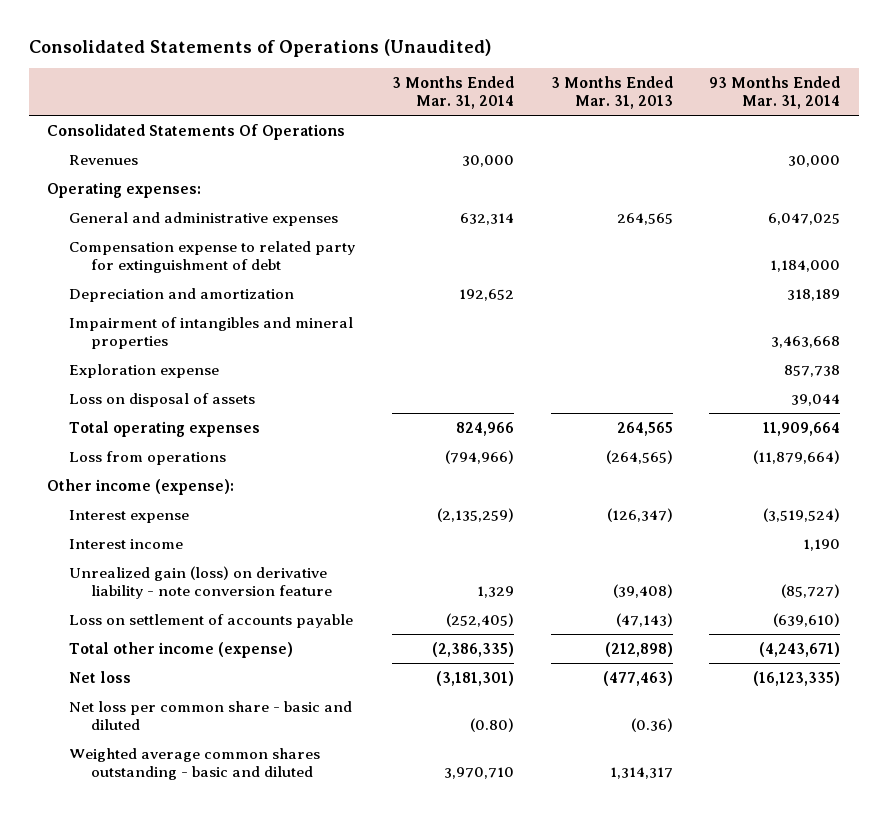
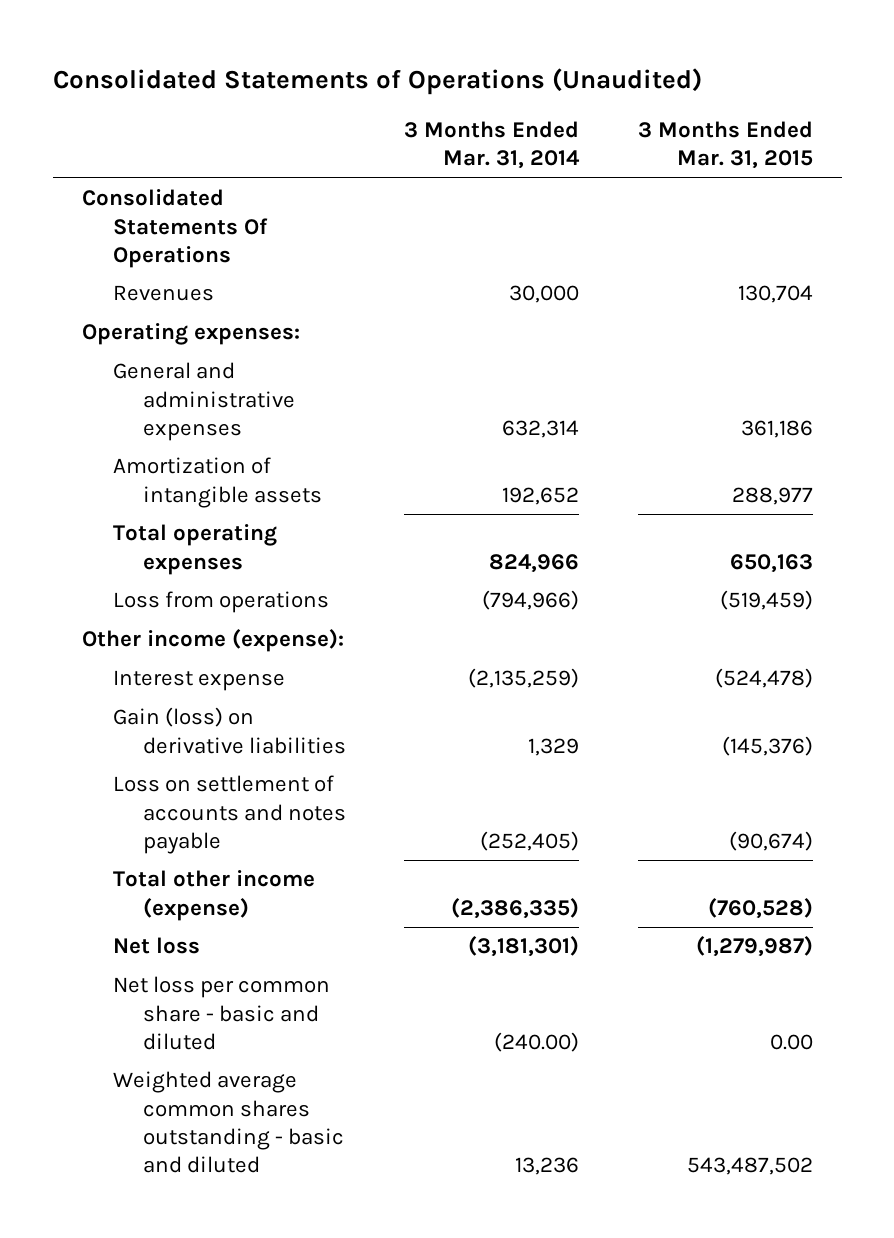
- | 3 Months Ended Mar. 31, 2014 | 3 Months Ended Mar. 31, 2013 | 93 Months Ended Mar. 31, 2014
+ | 3 Months Ended Mar. 31, 2014 | 3 Months Ended Mar. 31, 2015
- Compensation expense to related party for extinguishment of debt | | | 1,184,000
- Depreciation and amortization | 192,652 | | 318,189
- Impairment of intangibles and mineral properties | | | 3,463,668
- Exploration expense | | | 857,738
- Loss on disposal of assets | | | 39,044
+ Amortization of intangible assets | 192,652 | 288,977
- Interest income | | | 1,190
- Unrealized gain (loss) on derivative liability - note conversion feature | 1,329 | (39,408) | (85,727)
- Loss on settlement of accounts payable | (252,405) | (47,143) | (639,610)
+ Gain (loss) on derivative liabilities | 1,329 | (145,376)
+ Loss on settlement of accounts and notes payable | (252,405) | (90,674)
- Net loss per common share - basic and diluted | (0.80) | (0.36) |
- Weighted average common shares outstanding - basic and diluted | 3,970,710 | 1,314,317 |
+ Net loss per common share - basic and diluted | (240.00) | 0.00
+ Weighted average common shares outstanding - basic and diluted | 13,236 | 543,487,502

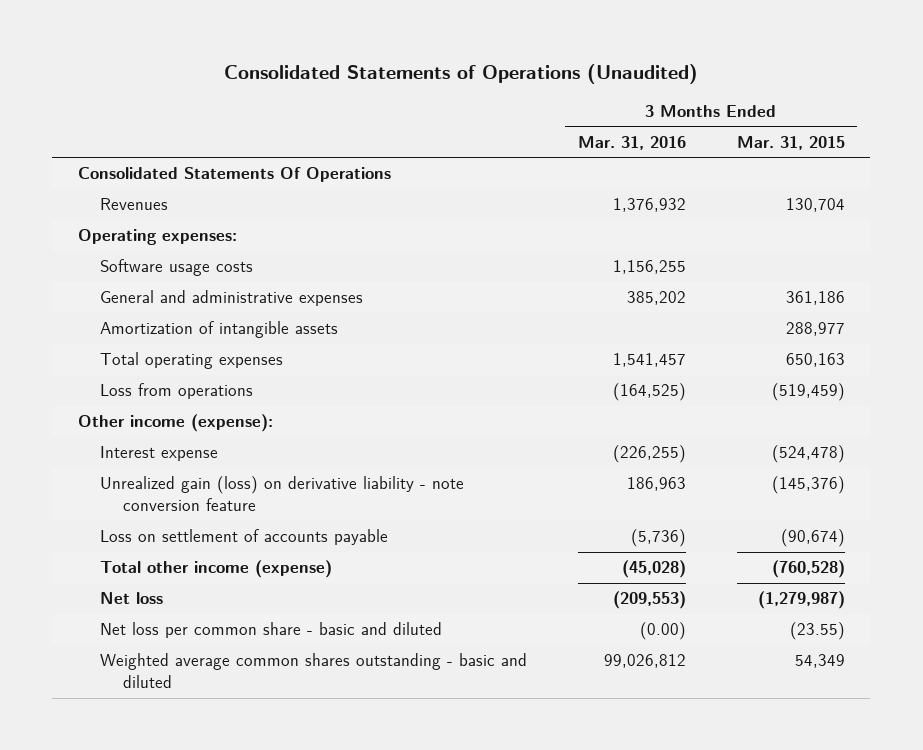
- | 3 Months Ended Mar. 31, 2014 | 3 Months Ended Mar. 31, 2015
+ | 3 Months Ended Mar. 31, 2016 | 3 Months Ended Mar. 31, 2015
+ Software usage costs | 1,156,255 |
- Gain (loss) on derivative liabilities | 1,329 | (145,376)
- Loss on settlement of accounts and notes payable | (252,405) | (90,674)
+ Unrealized gain (loss) on derivative liability - note conversion feature | 186,963 | (145,376)
+ Loss on settlement of accounts payable | (5,736) | (90,674)
- Net loss per common share - basic and diluted | (240.00) | 0.00
- Weighted average common shares outstanding - basic and diluted | 13,236 | 543,487,502
+ Net loss per common share - basic and diluted | (0.00) | (23.55)
+ Weighted average common shares outstanding - basic and diluted | 99,026,812 | 54,349

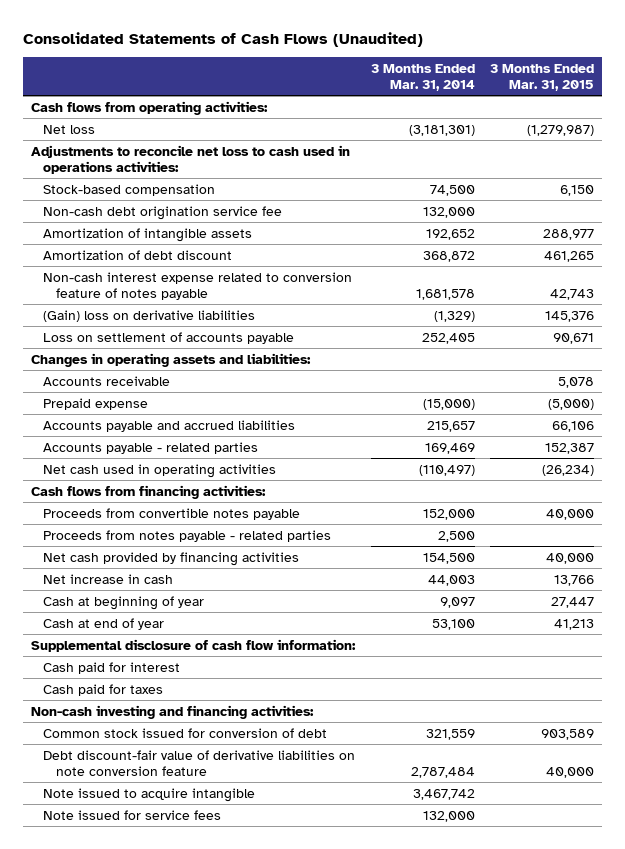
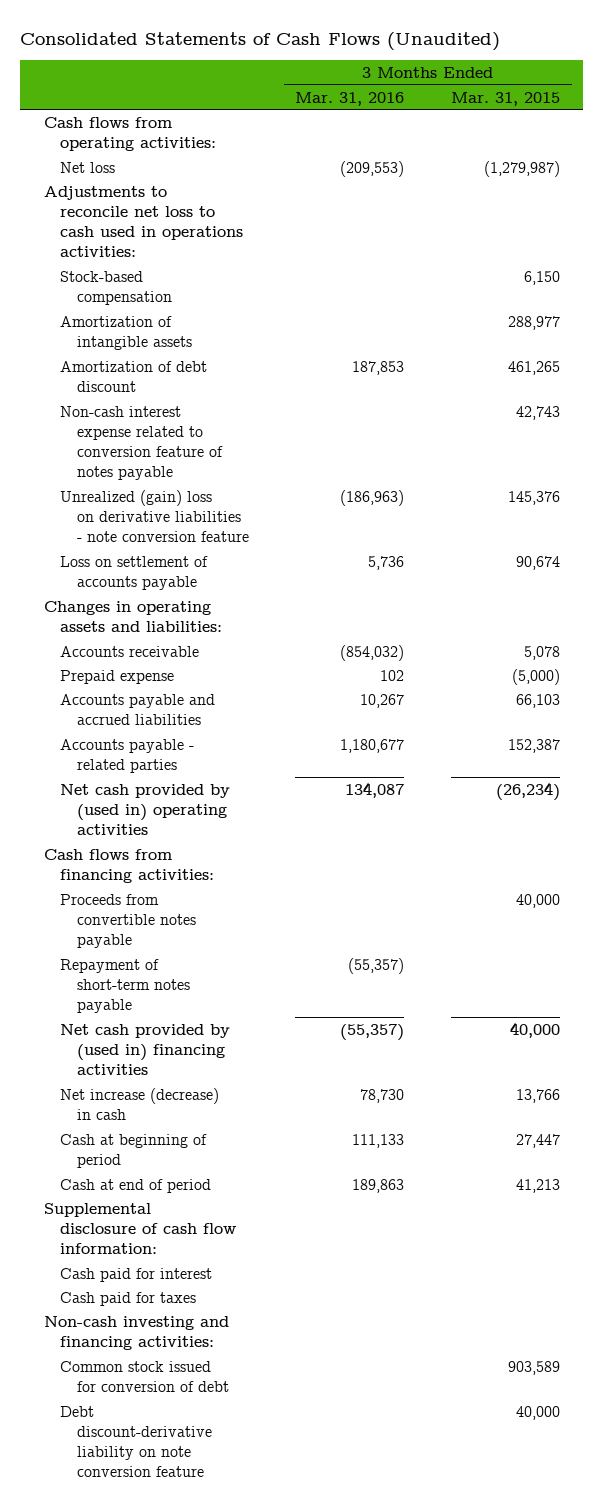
- | 3 Months Ended Mar. 31, 2014 | 3 Months Ended Mar. 31, 2015
+ | 3 Months Ended Mar. 31, 2016 | 3 Months Ended Mar. 31, 2015
- Non-cash debt origination service fee | 132,000 |
- (Gain) loss on derivative liabilities | (1,329) | 145,376
- Loss on settlement of accounts payable | 252,405 | 90,671
+ Unrealized (gain) loss on derivative liabilities - note conversion feature | (186,963) | 145,376
+ Loss on settlement of accounts payable | 5,736 | 90,674
- Accounts payable and accrued liabilities | 215,657 | 66,106
+ Accounts payable and accrued liabilities | 10,267 | 66,103
- Net cash used in operating activities | (110,497) | (26,234)
+ Net cash provided by (used in) operating activities | 134,087 | (26,234)
- Proceeds from notes payable - related parties | 2,500 |
- Net cash provided by financing activities | 154,500 | 40,000
- Net increase in cash | 44,003 | 13,766
- Cash at beginning of year | 9,097 | 27,447
- Cash at end of year | 53,100 | 41,213
+ Repayment of short-term notes payable | (55,357) |
+ Net cash provided by (used in) financing activities | (55,357) | 40,000
+ Net increase (decrease) in cash | 78,730 | 13,766
+ Cash at beginning of period | 111,133 | 27,447
+ Cash at end of period | 189,863 | 41,213
- Debt discount-fair value of derivative liabilities on note conversion feature | 2,787,484 | 40,000
- Note issued to acquire intangible | 3,467,742 |
- Note issued for service fees | 132,000 |
+ Debt discount-derivative liability on note conversion feature | | 40,000

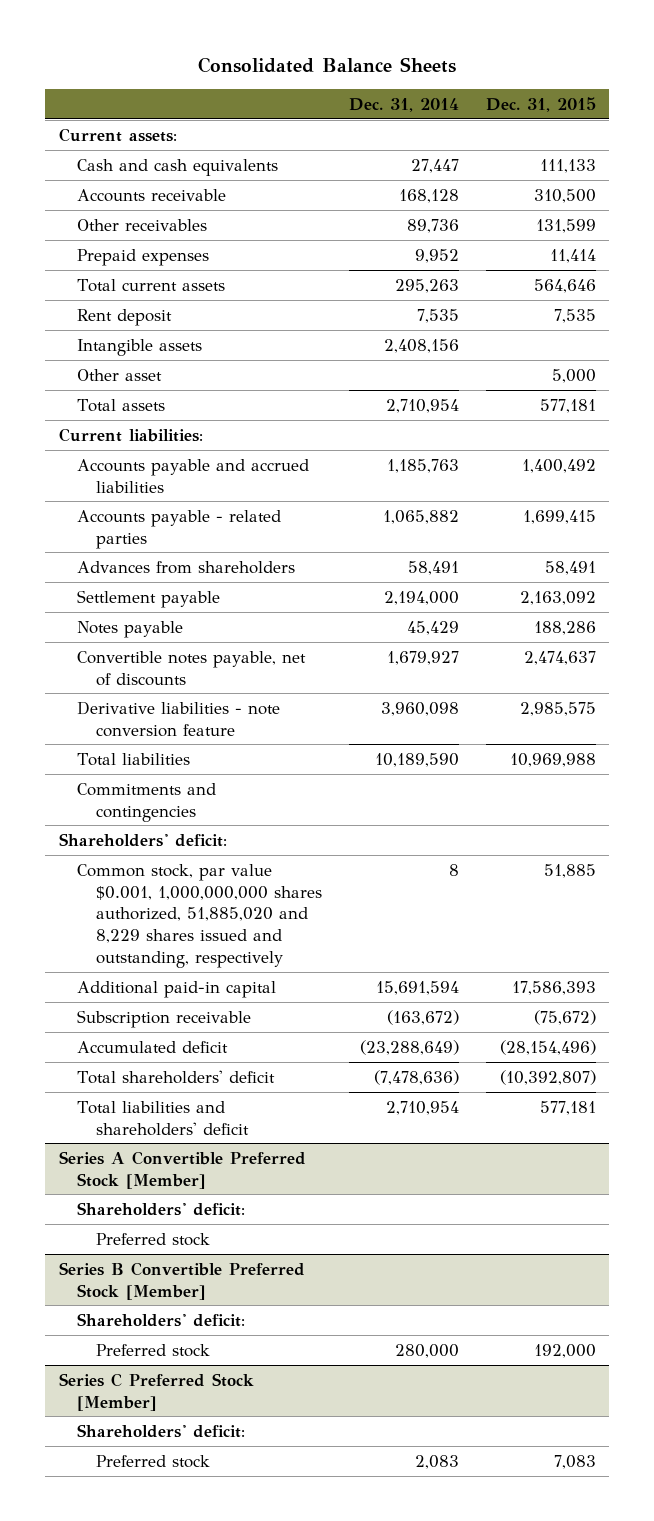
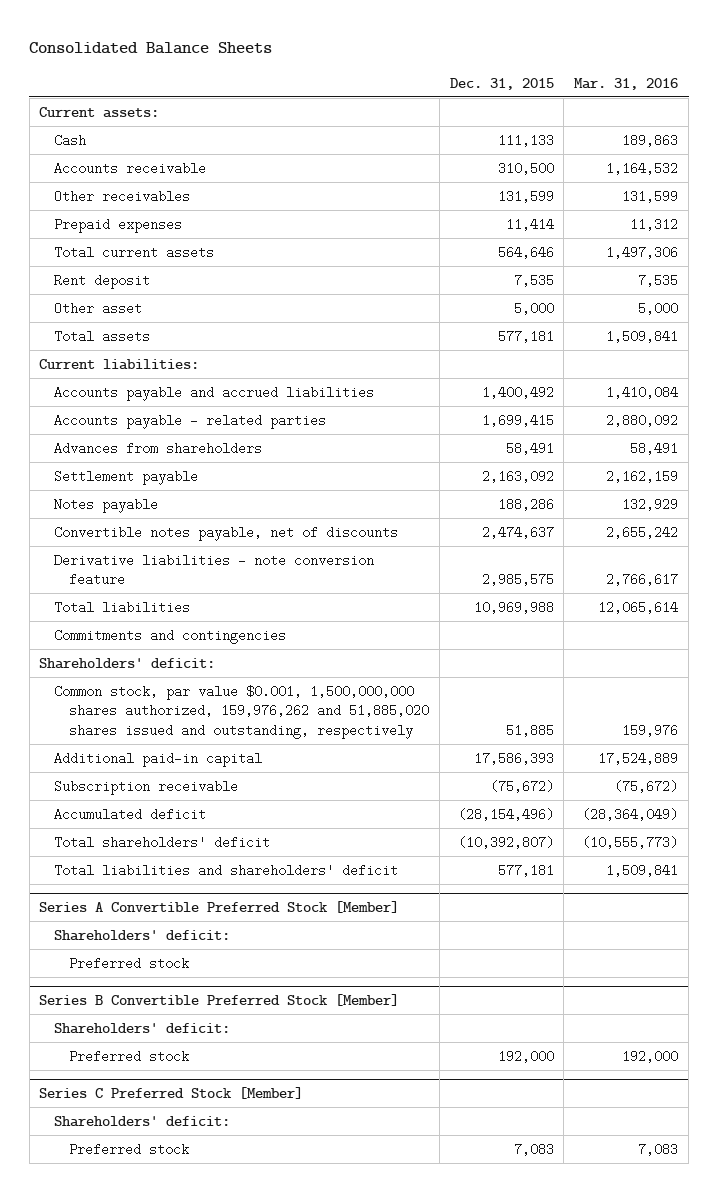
- | Dec. 31, 2014 | Dec. 31, 2015
+ | Dec. 31, 2015 | Mar. 31, 2016
- Cash and cash equivalents | 27,447 | 111,133
+ Cash | 111,133 | 189,863
- Intangible assets | 2,408,156 |
- Common stock, par value $0.001, 1,000,000,000 shares authorized, 51,885,020 and 8,229 shares issued and outstanding, respectively | 8 | 51,885
+ Common stock, par value $0.001, 1,500,000,000 shares authorized, 159,976,262 and 51,885,020 shares issued and outstanding, respectively | 51,885 | 159,976

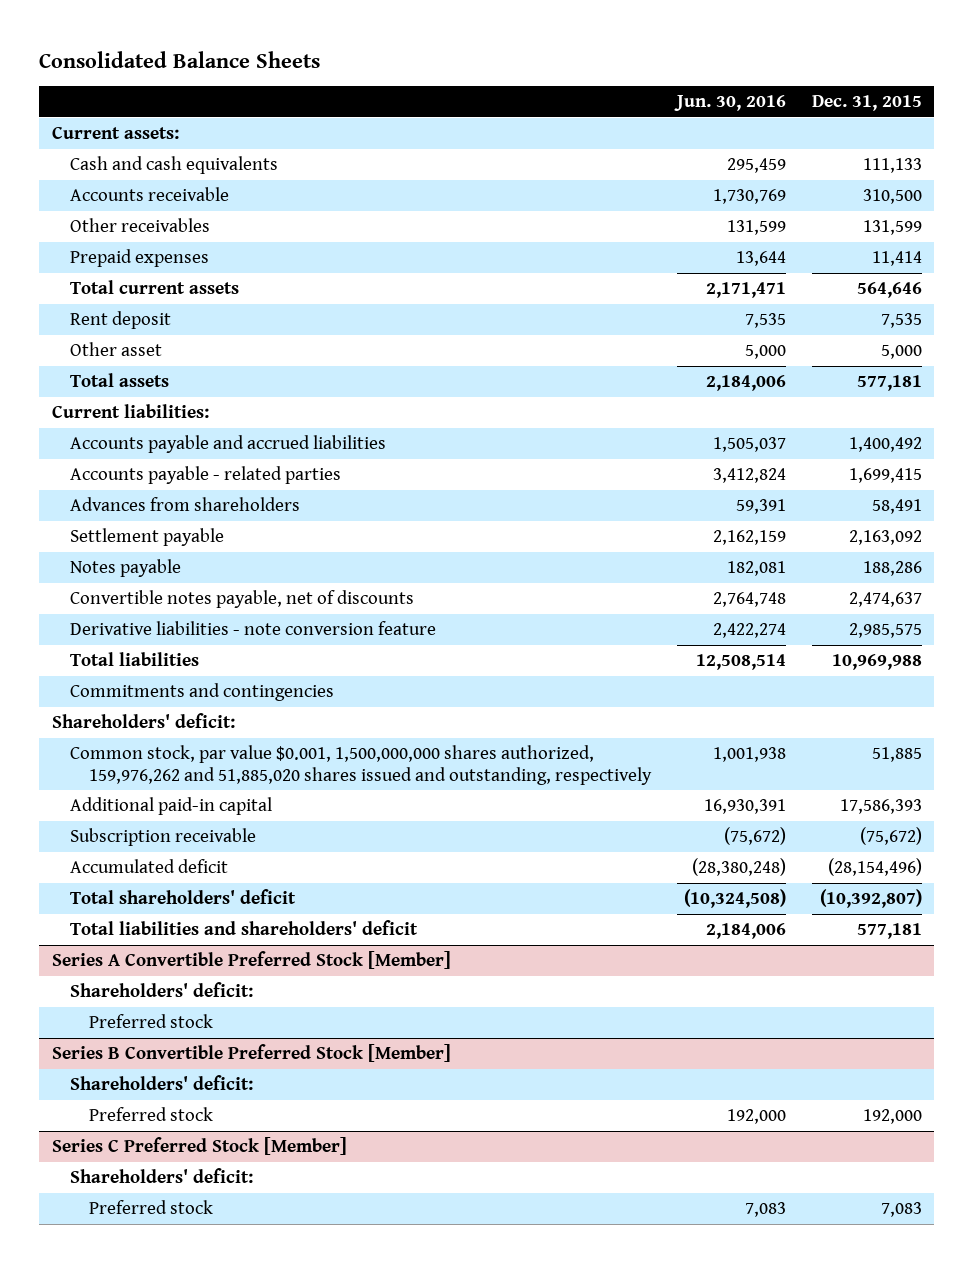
- | Dec. 31, 2015 | Mar. 31, 2016
+ | Jun. 30, 2016 | Dec. 31, 2015
- Cash | 111,133 | 189,863
+ Cash and cash equivalents | 295,459 | 111,133

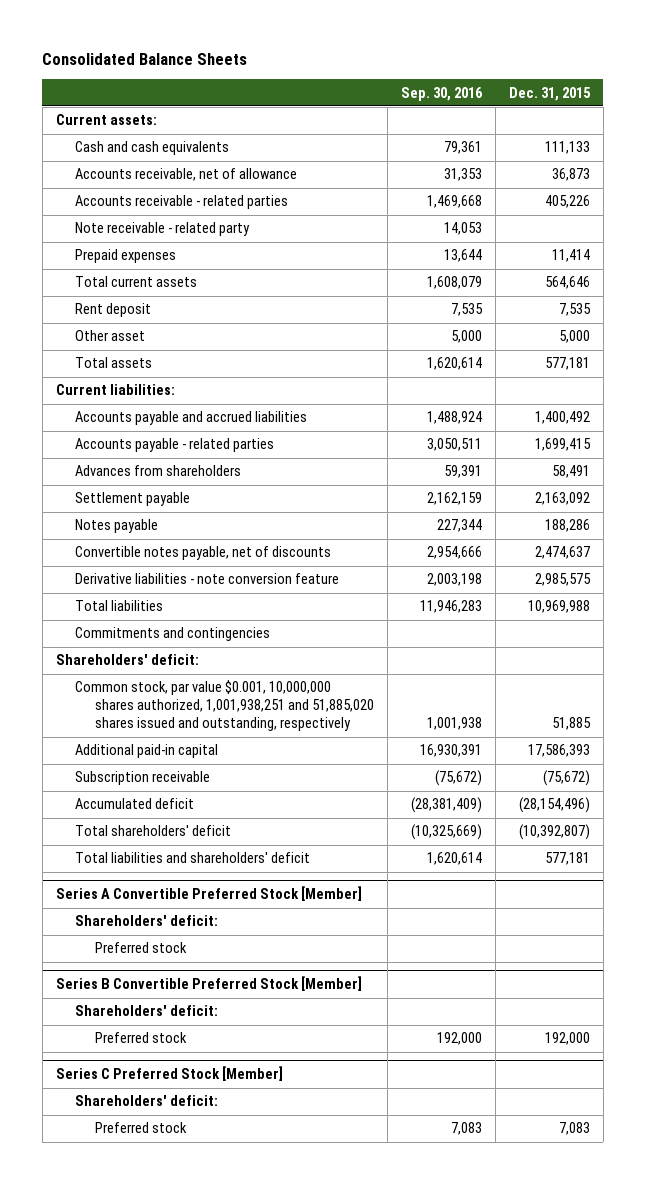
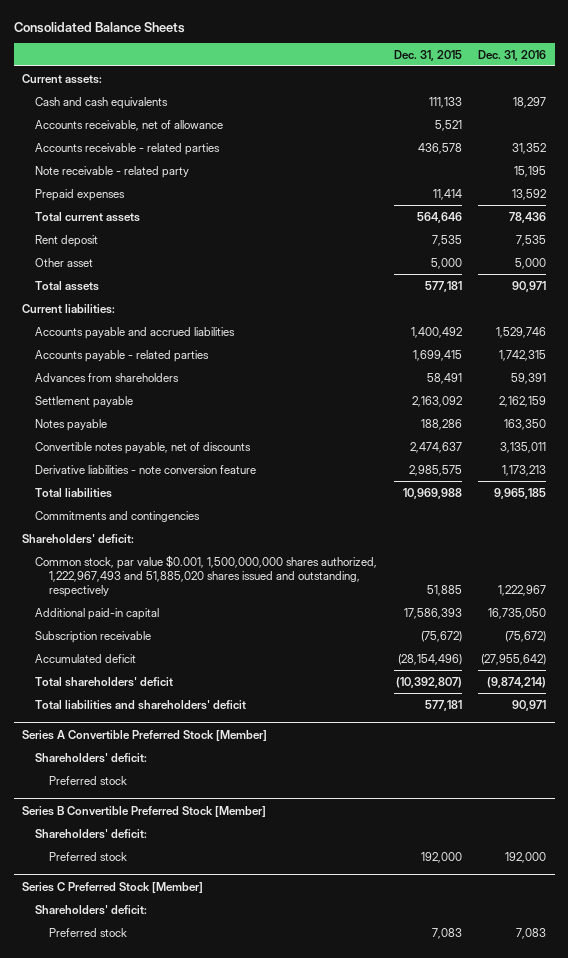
- | Sep. 30, 2016 | Dec. 31, 2015
+ | Dec. 31, 2015 | Dec. 31, 2016
- Accounts receivable, net of allowance | 31,353 | 36,873
- Accounts receivable - related parties | 1,469,668 | 405,226
+ Accounts receivable, net of allowance | 5,521 |
+ Accounts receivable - related parties | 436,578 | 31,352
- Common stock, par value $0.001, 10,000,000 shares authorized, 1,001,938,251 and 51,885,020 shares issued and outstanding, respectively | 1,001,938 | 51,885
+ Common stock, par value $0.001, 1,500,000,000 shares authorized, 1,222,967,493 and 51,885,020 shares issued and outstanding, respectively | 51,885 | 1,222,967

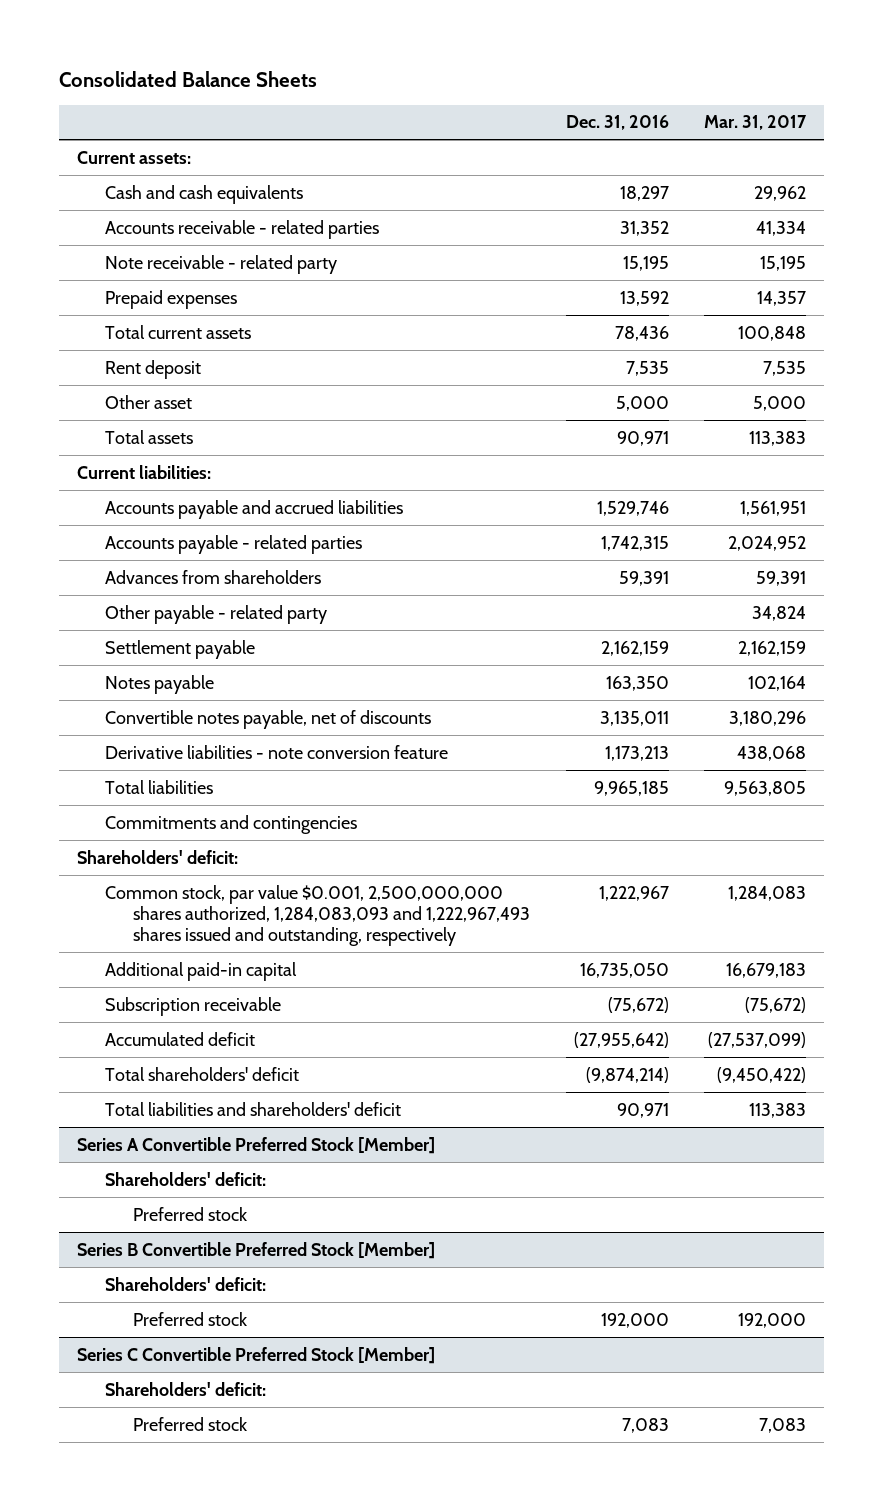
- | Dec. 31, 2015 | Dec. 31, 2016
+ | Dec. 31, 2016 | Mar. 31, 2017
- Accounts receivable, net of allowance | 5,521 |
+ Other payable - related party | | 34,824
- Common stock, par value $0.001, 1,500,000,000 shares authorized, 1,222,967,493 and 51,885,020 shares issued and outstanding, respectively | 51,885 | 1,222,967
+ Common stock, par value $0.001, 2,500,000,000 shares authorized, 1,284,083,093 and 1,222,967,493 shares issued and outstanding, respectively | 1,222,967 | 1,284,083
- Series C Preferred Stock [Member]
+ Series C Convertible Preferred Stock [Member]

